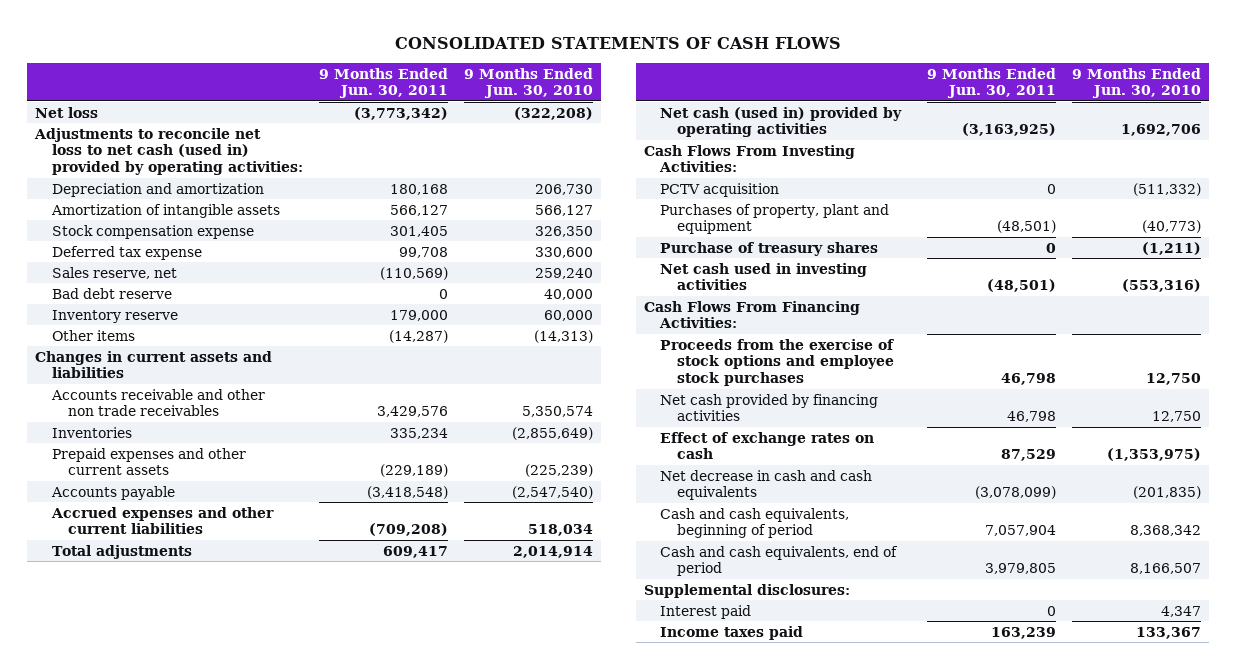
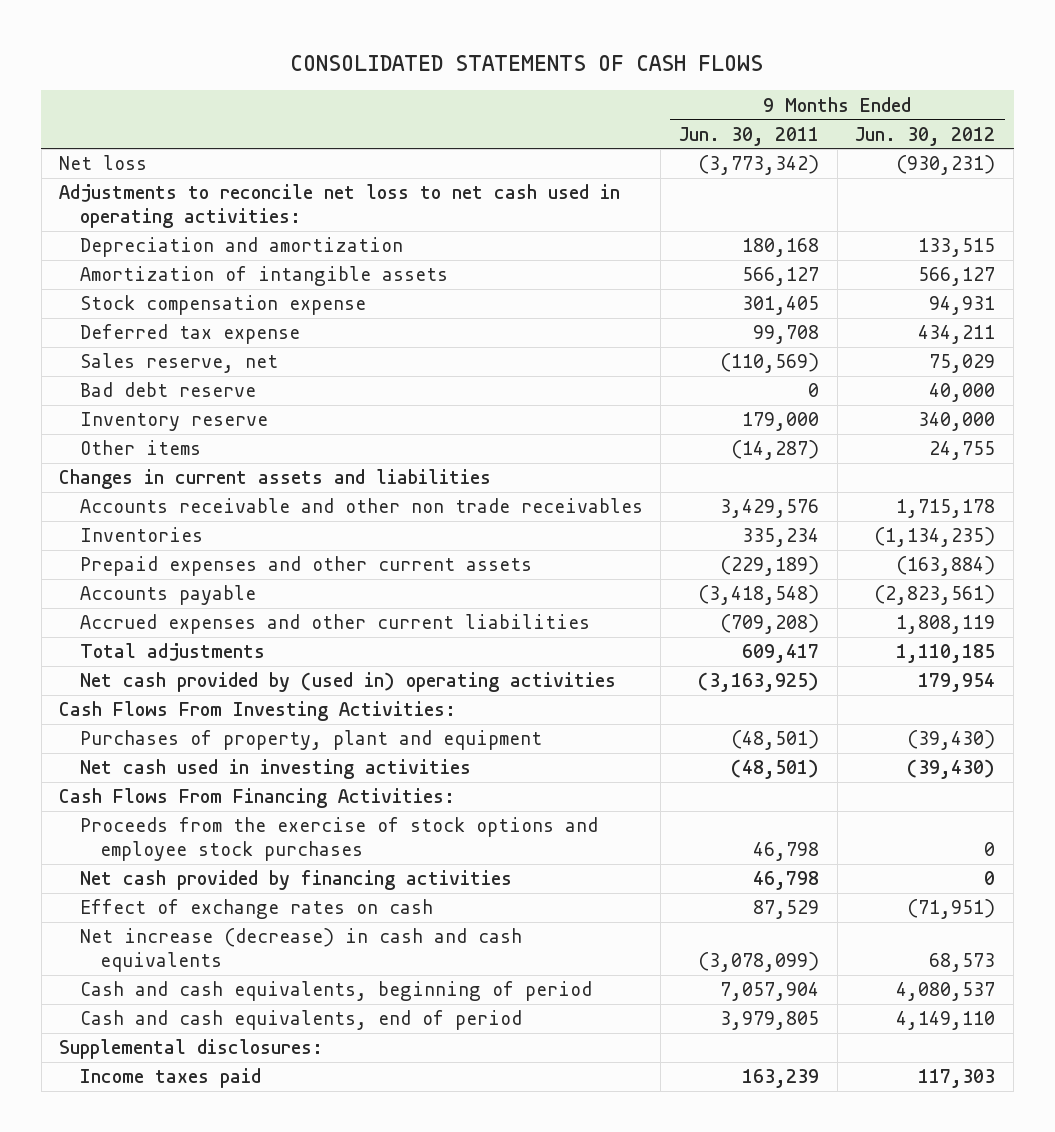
- | 9 Months Ended Jun. 30, 2011 | 9 Months Ended Jun. 30, 2010
+ | 9 Months Ended Jun. 30, 2011 | 9 Months Ended Jun. 30, 2012
- Adjustments to reconcile net loss to net cash (used in) provided by operating activities:
+ Adjustments to reconcile net loss to net cash used in operating activities:
- Net cash (used in) provided by operating activities | (3,163,925) | 1,692,706
+ Net cash provided by (used in) operating activities | (3,163,925) | 179,954
- PCTV acquisition | 0 | (511,332)
- Purchase of treasury shares | 0 | (1,211)
- Net decrease in cash and cash equivalents | (3,078,099) | (201,835)
+ Net increase (decrease) in cash and cash equivalents | (3,078,099) | 68,573
- Interest paid | 0 | 4,347

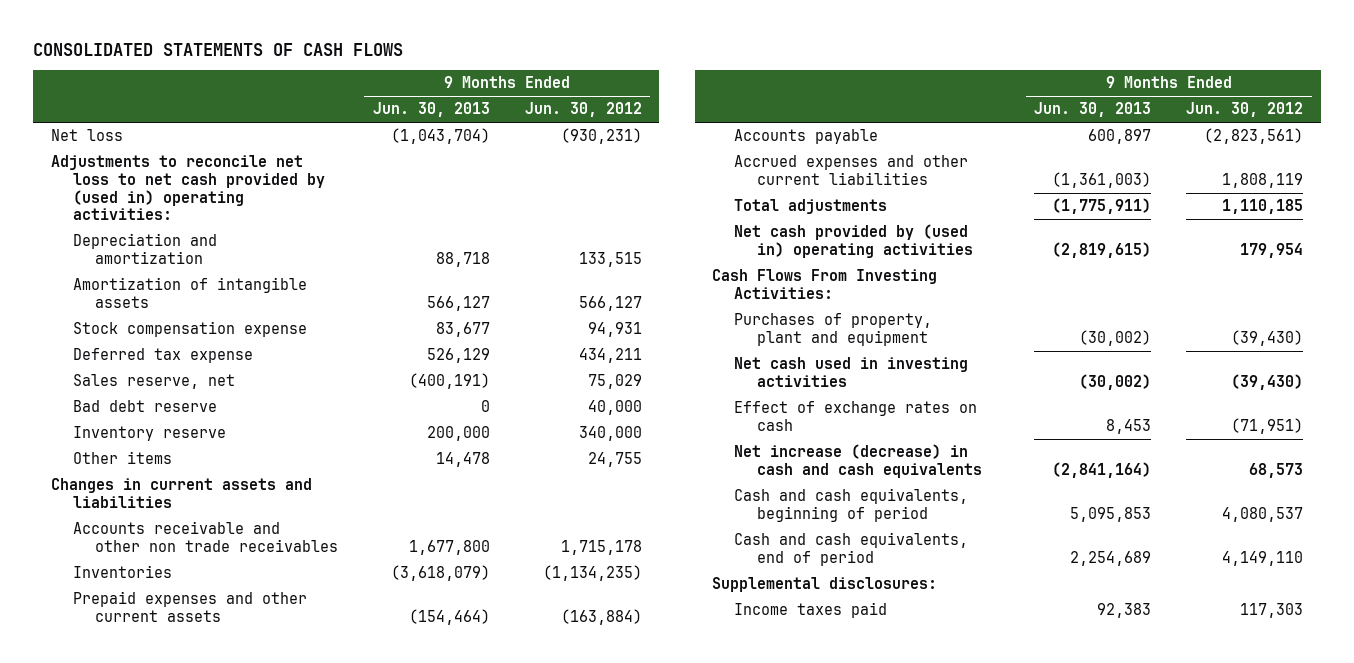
- | 9 Months Ended Jun. 30, 2011 | 9 Months Ended Jun. 30, 2012
+ | 9 Months Ended Jun. 30, 2013 | 9 Months Ended Jun. 30, 2012
- Adjustments to reconcile net loss to net cash used in operating activities:
+ Adjustments to reconcile net loss to net cash provided by (used in) operating activities:
- Cash Flows From Financing Activities:
- Proceeds from the exercise of stock options and employee stock purchases | 46,798 | 0
- Net cash provided by financing activities | 46,798 | 0

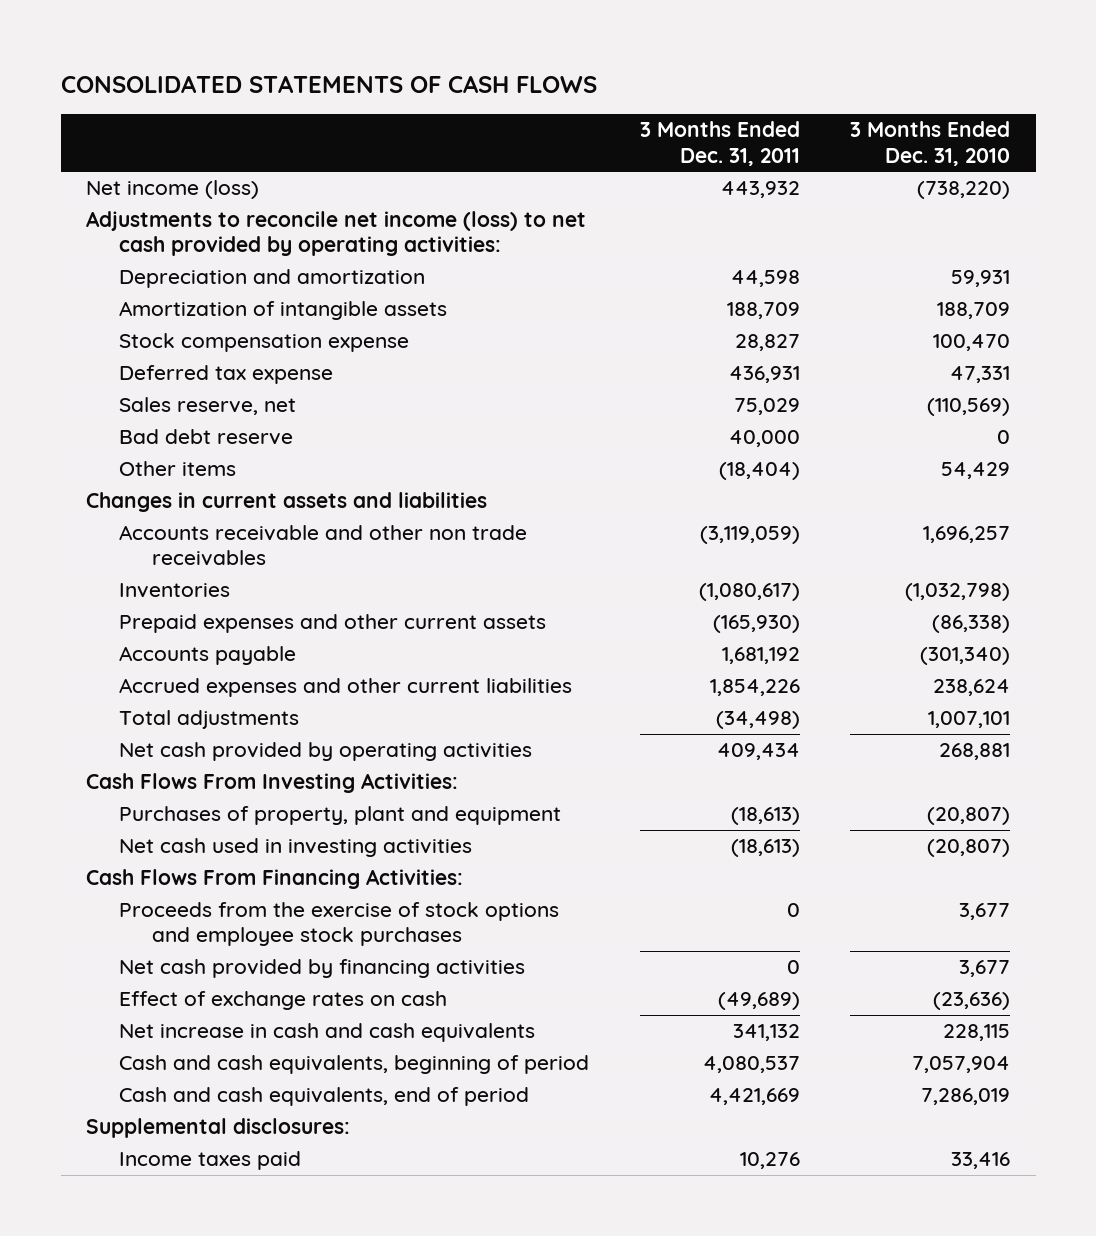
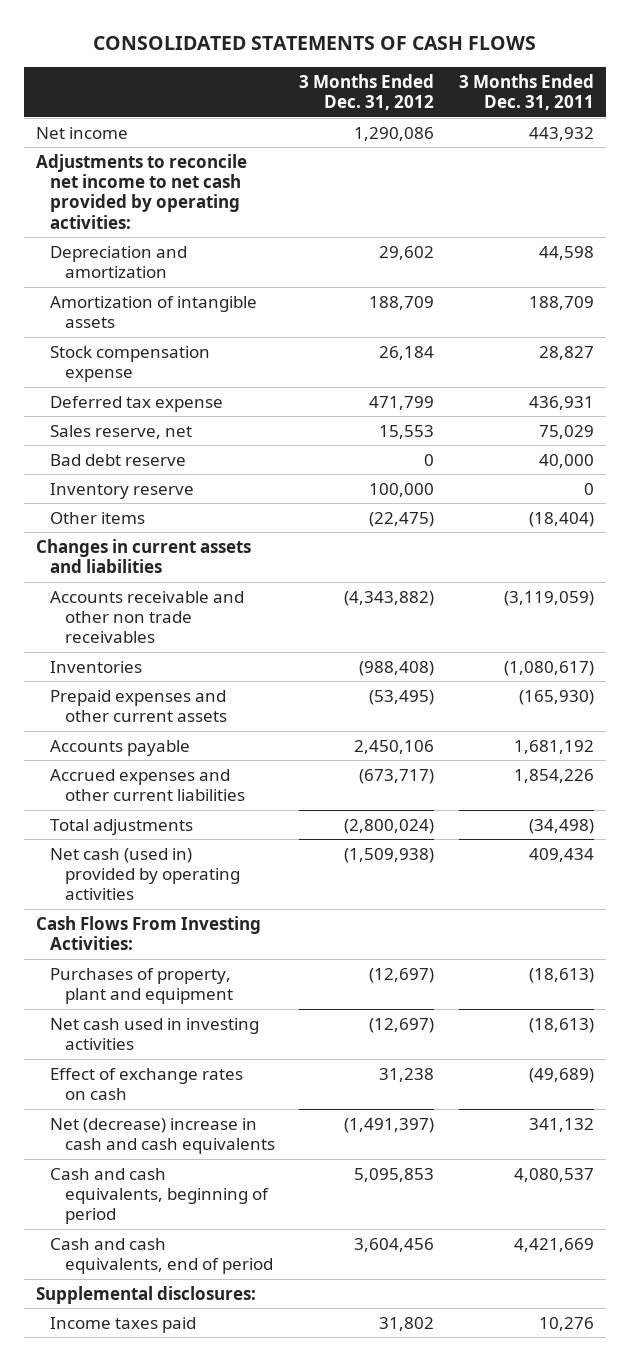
- | 3 Months Ended Dec. 31, 2011 | 3 Months Ended Dec. 31, 2010
+ | 3 Months Ended Dec. 31, 2012 | 3 Months Ended Dec. 31, 2011
- Net income (loss) | 443,932 | (738,220)
- Adjustments to reconcile net income (loss) to net cash provided by operating activities:
+ Net income | 1,290,086 | 443,932
+ Adjustments to reconcile net income to net cash provided by operating activities:
+ Inventory reserve | 100,000 | 0
- Net cash provided by operating activities | 409,434 | 268,881
+ Net cash (used in) provided by operating activities | (1,509,938) | 409,434
- Cash Flows From Financing Activities:
- Proceeds from the exercise of stock options and employee stock purchases | 0 | 3,677
- Net cash provided by financing activities | 0 | 3,677
- Net increase in cash and cash equivalents | 341,132 | 228,115
+ Net (decrease) increase in cash and cash equivalents | (1,491,397) | 341,132

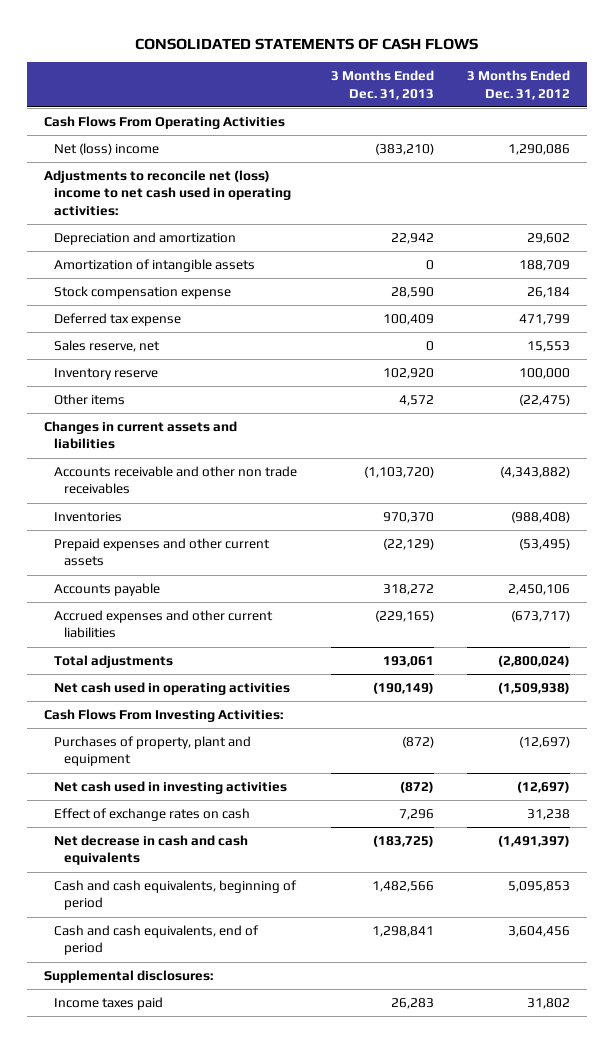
- | 3 Months Ended Dec. 31, 2012 | 3 Months Ended Dec. 31, 2011
+ | 3 Months Ended Dec. 31, 2013 | 3 Months Ended Dec. 31, 2012
- Net income | 1,290,086 | 443,932
- Adjustments to reconcile net income to net cash provided by operating activities:
+ Cash Flows From Operating Activities
+ Net (loss) income | (383,210) | 1,290,086
+ Adjustments to reconcile net (loss) income to net cash used in operating activities:
- Bad debt reserve | 0 | 40,000
- Net cash (used in) provided by operating activities | (1,509,938) | 409,434
+ Net cash used in operating activities | (190,149) | (1,509,938)
- Net (decrease) increase in cash and cash equivalents | (1,491,397) | 341,132
+ Net decrease in cash and cash equivalents | (183,725) | (1,491,397)

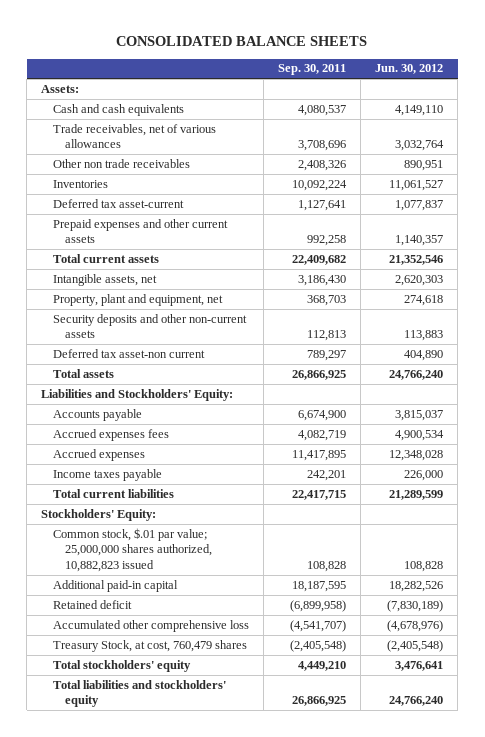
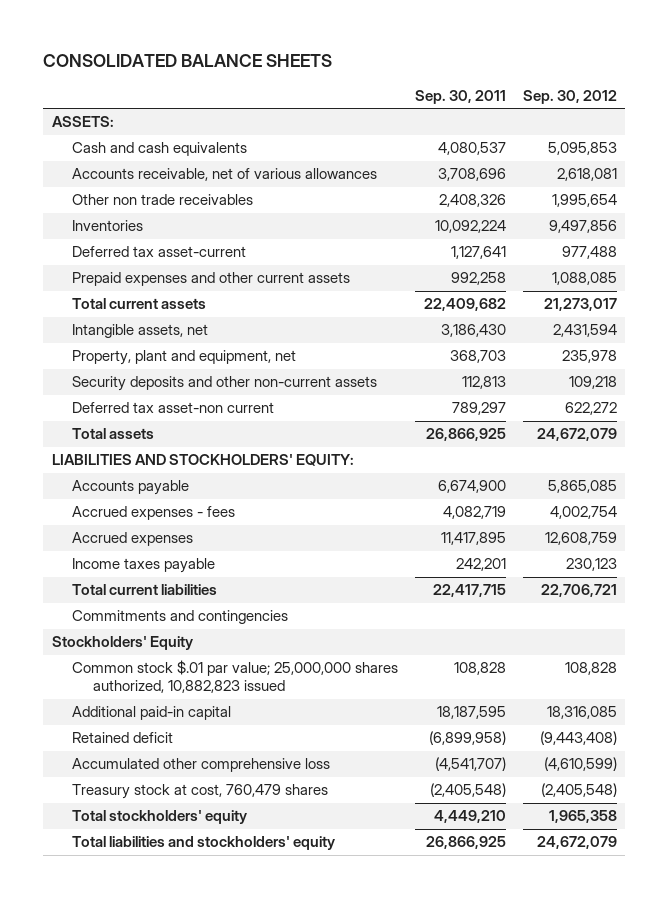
- | Sep. 30, 2011 | Jun. 30, 2012
+ | Sep. 30, 2011 | Sep. 30, 2012
- Assets:
+ ASSETS:
- Trade receivables, net of various allowances | 3,708,696 | 3,032,764
+ Accounts receivable, net of various allowances | 3,708,696 | 2,618,081
- Liabilities and Stockholders' Equity:
+ LIABILITIES AND STOCKHOLDERS' EQUITY:
- Accrued expenses fees | 4,082,719 | 4,900,534
+ Accrued expenses - fees | 4,082,719 | 4,002,754
- Stockholders' Equity:
- Common stock, $.01 par value; 25,000,000 shares authorized, 10,882,823 issued | 108,828 | 108,828
+ Commitments and contingencies
+ Stockholders' Equity
+ Common stock $.01 par value; 25,000,000 shares authorized, 10,882,823 issued | 108,828 | 108,828
- Treasury Stock, at cost, 760,479 shares | (2,405,548) | (2,405,548)
+ Treasury stock at cost, 760,479 shares | (2,405,548) | (2,405,548)

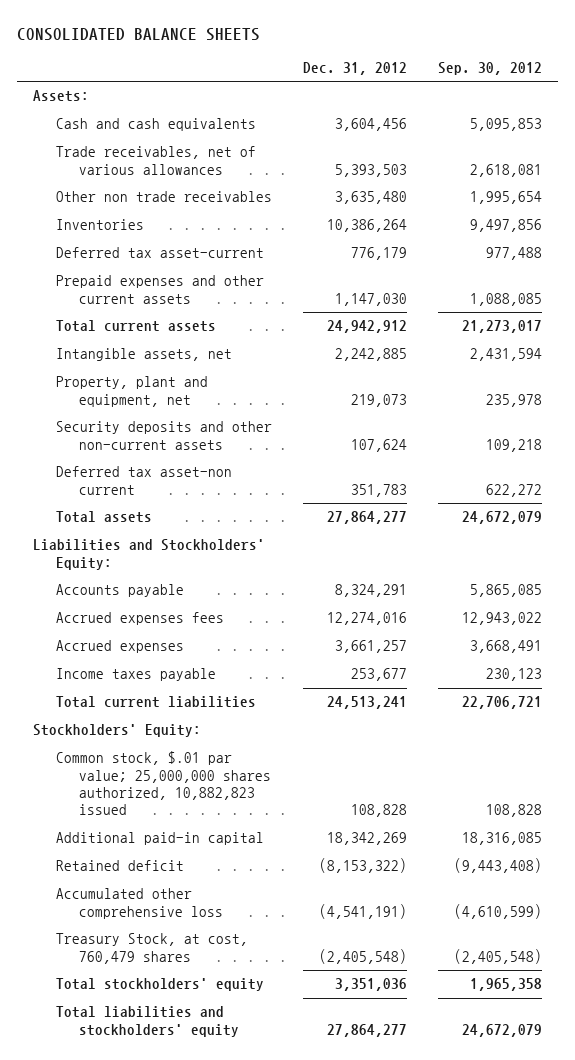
- | Sep. 30, 2011 | Sep. 30, 2012
+ | Dec. 31, 2012 | Sep. 30, 2012
- ASSETS:
+ Assets:
- Accounts receivable, net of various allowances | 3,708,696 | 2,618,081
+ Trade receivables, net of various allowances | 5,393,503 | 2,618,081
- LIABILITIES AND STOCKHOLDERS' EQUITY:
+ Liabilities and Stockholders' Equity:
- Accrued expenses - fees | 4,082,719 | 4,002,754
- Accrued expenses | 11,417,895 | 12,608,759
+ Accrued expenses fees | 12,274,016 | 12,943,022
+ Accrued expenses | 3,661,257 | 3,668,491
- Commitments and contingencies
- Stockholders' Equity
- Common stock $.01 par value; 25,000,000 shares authorized, 10,882,823 issued | 108,828 | 108,828
+ Stockholders' Equity:
+ Common stock, $.01 par value; 25,000,000 shares authorized, 10,882,823 issued | 108,828 | 108,828
- Treasury stock at cost, 760,479 shares | (2,405,548) | (2,405,548)
+ Treasury Stock, at cost, 760,479 shares | (2,405,548) | (2,405,548)

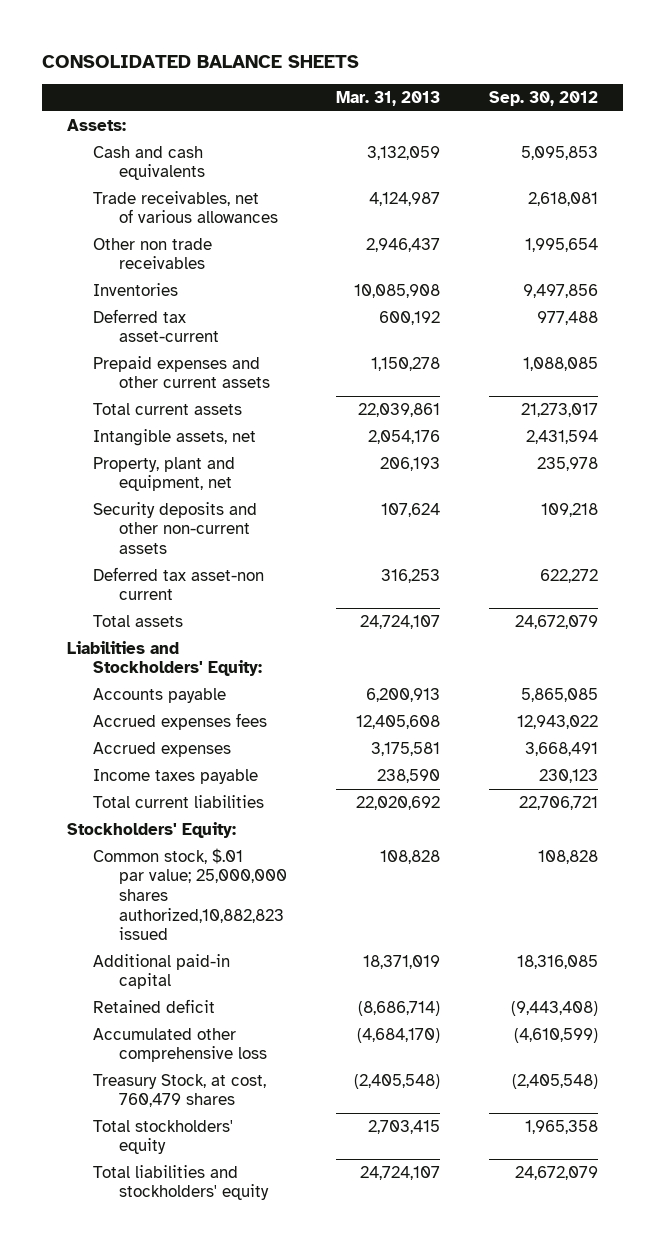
- | Dec. 31, 2012 | Sep. 30, 2012
+ | Mar. 31, 2013 | Sep. 30, 2012
- Common stock, $.01 par value; 25,000,000 shares authorized, 10,882,823 issued | 108,828 | 108,828
+ Common stock, $.01 par value; 25,000,000 shares authorized,10,882,823 issued | 108,828 | 108,828

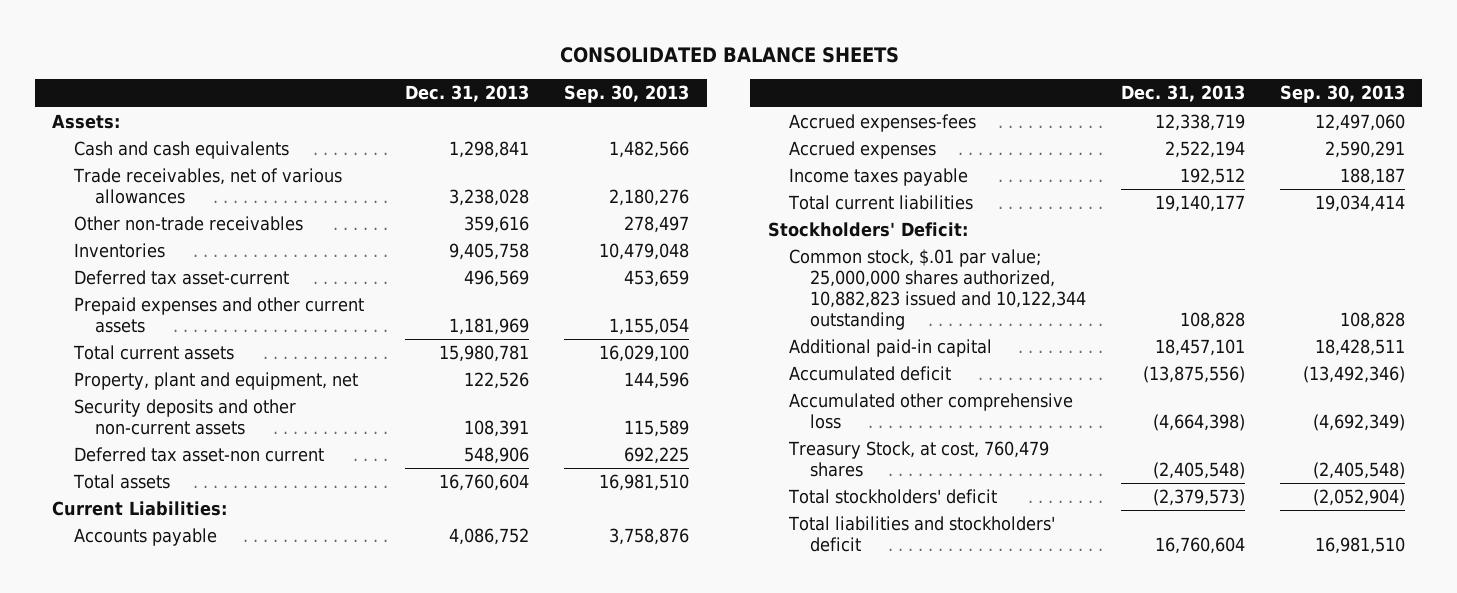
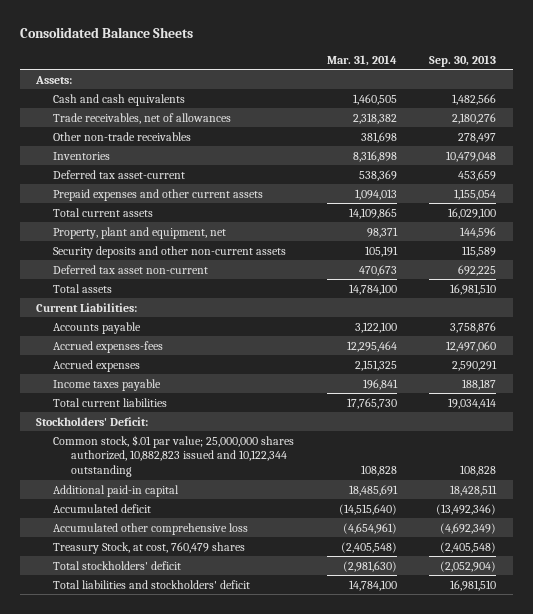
- CONSOLIDATED BALANCE SHEETS
+ Consolidated Balance Sheets
- | Dec. 31, 2013 | Sep. 30, 2013
+ | Mar. 31, 2014 | Sep. 30, 2013
- Trade receivables, net of various allowances | 3,238,028 | 2,180,276
+ Trade receivables, net of allowances | 2,318,382 | 2,180,276
- Deferred tax asset-non current | 548,906 | 692,225
+ Deferred tax asset non-current | 470,673 | 692,225

